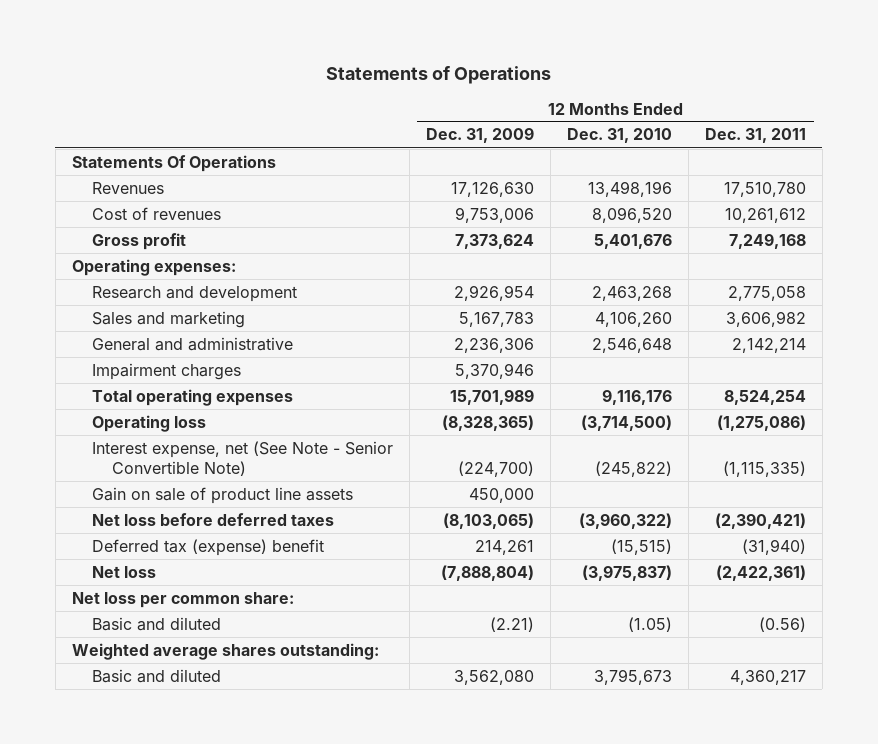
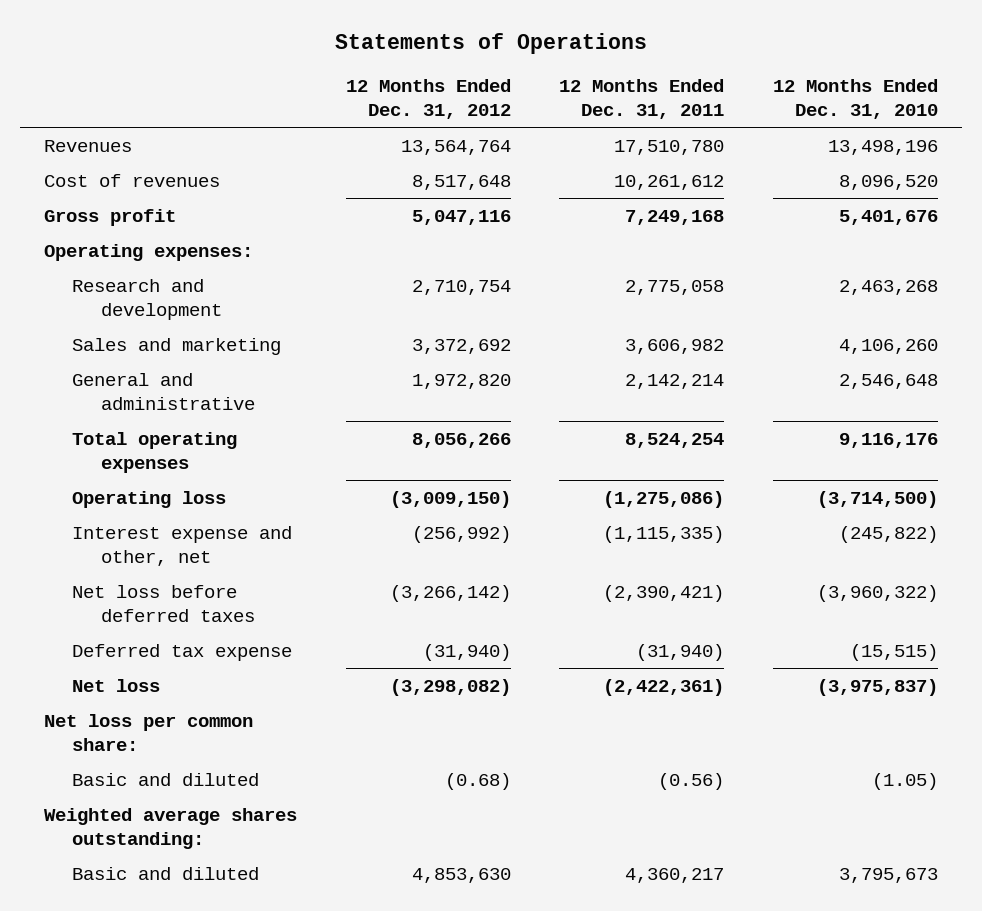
- | 12 Months Ended Dec. 31, 2009 | 12 Months Ended Dec. 31, 2010 | 12 Months Ended Dec. 31, 2011
+ | 12 Months Ended Dec. 31, 2012 | 12 Months Ended Dec. 31, 2011 | 12 Months Ended Dec. 31, 2010
- Statements Of Operations
- Impairment charges | 5,370,946 | |
- Interest expense, net (See Note - Senior Convertible Note) | (224,700) | (245,822) | (1,115,335)
- Gain on sale of product line assets | 450,000 | |
+ Interest expense and other, net | (256,992) | (1,115,335) | (245,822)
- Deferred tax (expense) benefit | 214,261 | (15,515) | (31,940)
+ Deferred tax expense | (31,940) | (31,940) | (15,515)

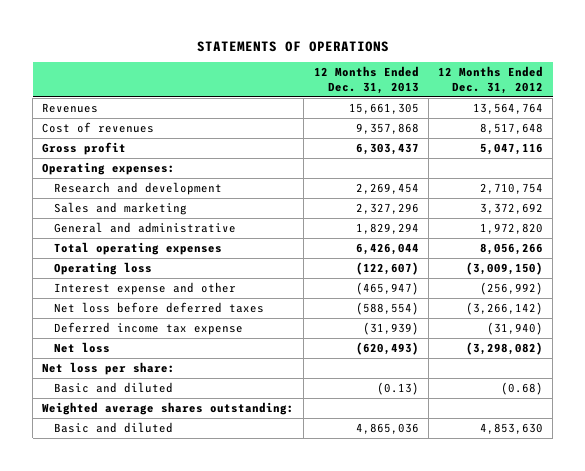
- Statements of Operations
+ STATEMENTS OF OPERATIONS
- | 12 Months Ended Dec. 31, 2012 | 12 Months Ended Dec. 31, 2011 | 12 Months Ended Dec. 31, 2010
+ | 12 Months Ended Dec. 31, 2013 | 12 Months Ended Dec. 31, 2012
- Interest expense and other, net | (256,992) | (1,115,335) | (245,822)
+ Interest expense and other | (465,947) | (256,992)
- Deferred tax expense | (31,940) | (31,940) | (15,515)
+ Deferred income tax expense | (31,939) | (31,940)
- Net loss per common share:
+ Net loss per share:

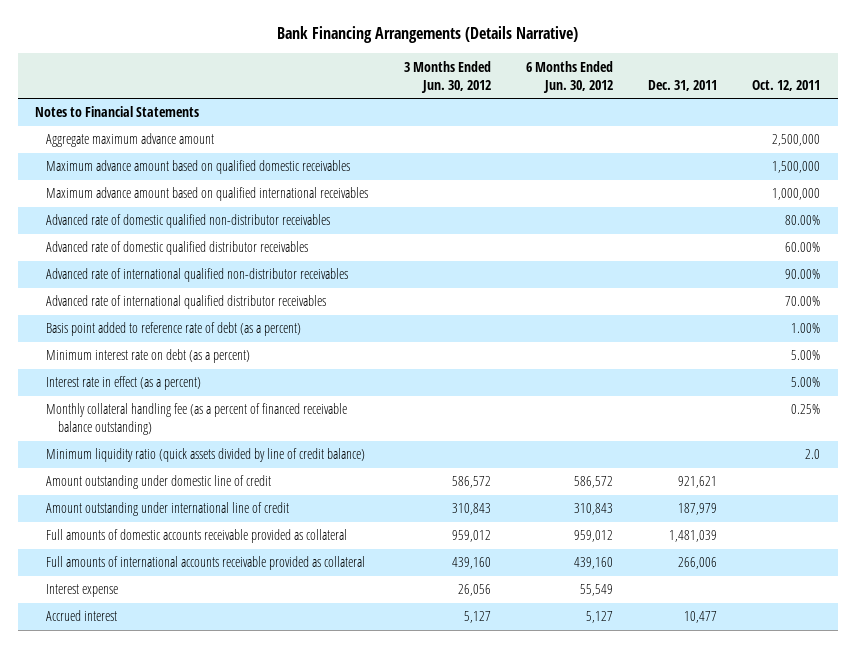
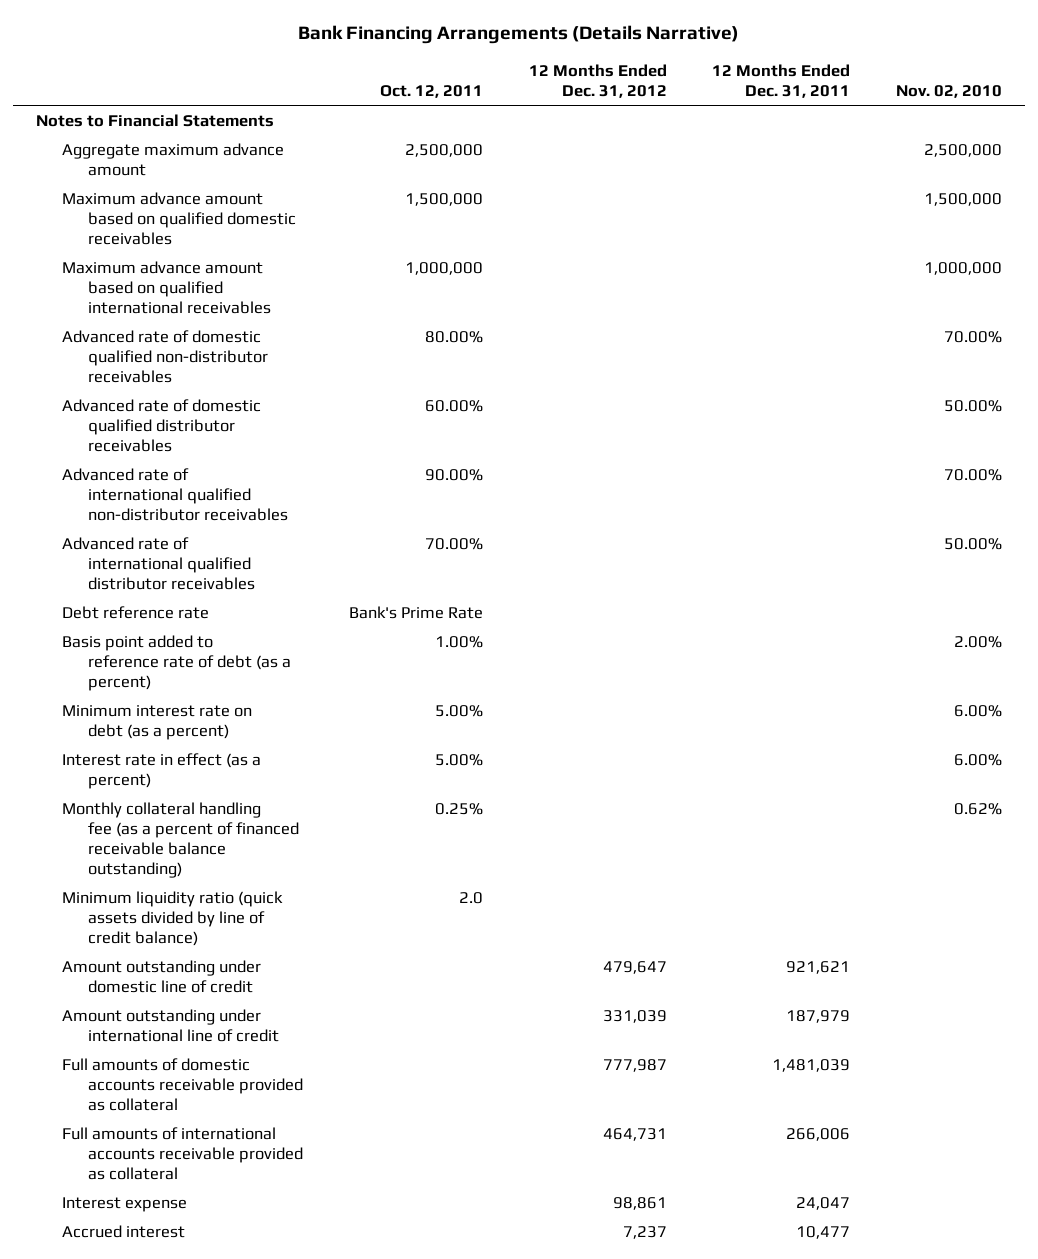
- | 3 Months Ended Jun. 30, 2012 | 6 Months Ended Jun. 30, 2012 | Dec. 31, 2011 | Oct. 12, 2011
+ | Oct. 12, 2011 | 12 Months Ended Dec. 31, 2012 | 12 Months Ended Dec. 31, 2011 | Nov. 02, 2010
+ Debt reference rate | Bank's Prime Rate | | |

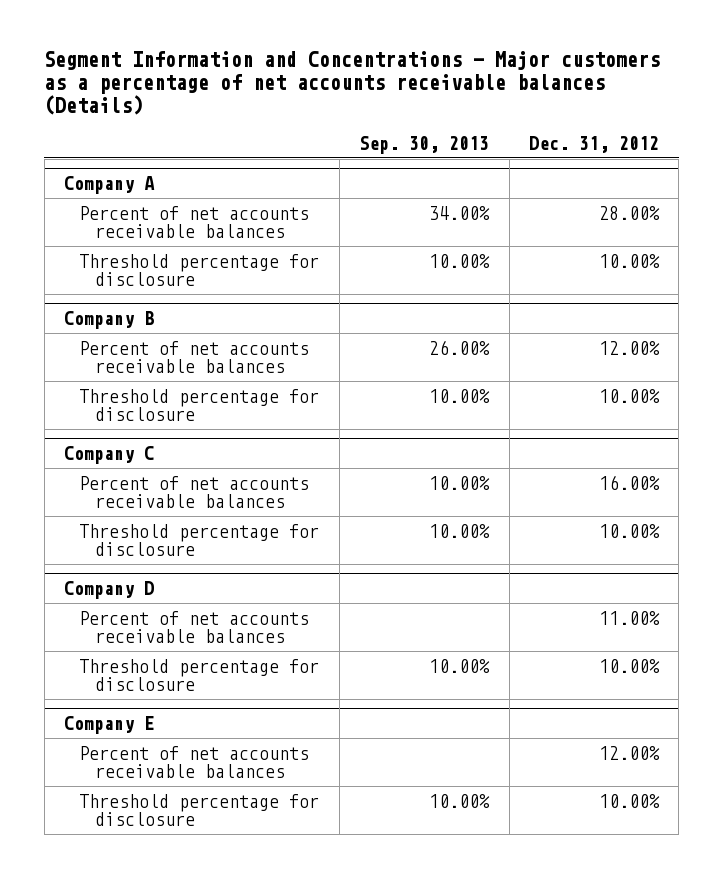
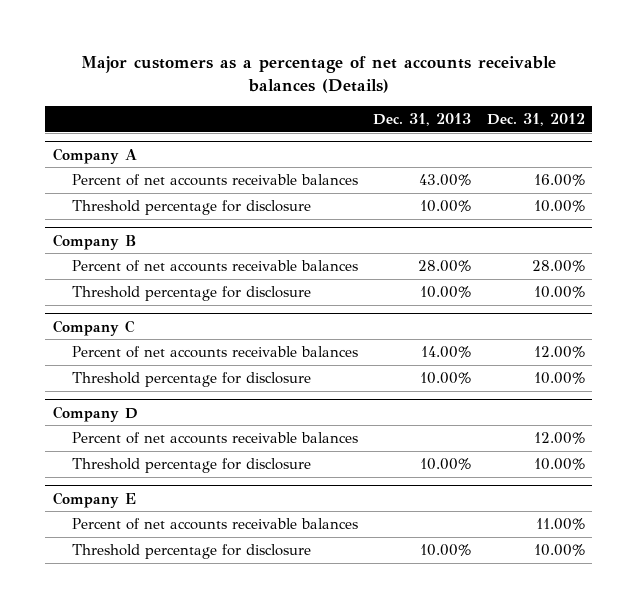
- Segment Information and Concentrations - Major customers as a percentage of net accounts receivable balances (Details)
+ Major customers as a percentage of net accounts receivable balances (Details)
- | Sep. 30, 2013 | Dec. 31, 2012
+ | Dec. 31, 2013 | Dec. 31, 2012
@ Company A
- Percent of net accounts receivable balances | 34.00% | 28.00%
+ Percent of net accounts receivable balances | 43.00% | 16.00%
@ Company B
- Percent of net accounts receivable balances | 26.00% | 12.00%
+ Percent of net accounts receivable balances | 28.00% | 28.00%
@ Company C
- Percent of net accounts receivable balances | 10.00% | 16.00%
+ Percent of net accounts receivable balances | 14.00% | 12.00%
@ Company D
- Percent of net accounts receivable balances | | 11.00%
+ Percent of net accounts receivable balances | | 12.00%
@ Company E
- Percent of net accounts receivable balances | | 12.00%
+ Percent of net accounts receivable balances | | 11.00%

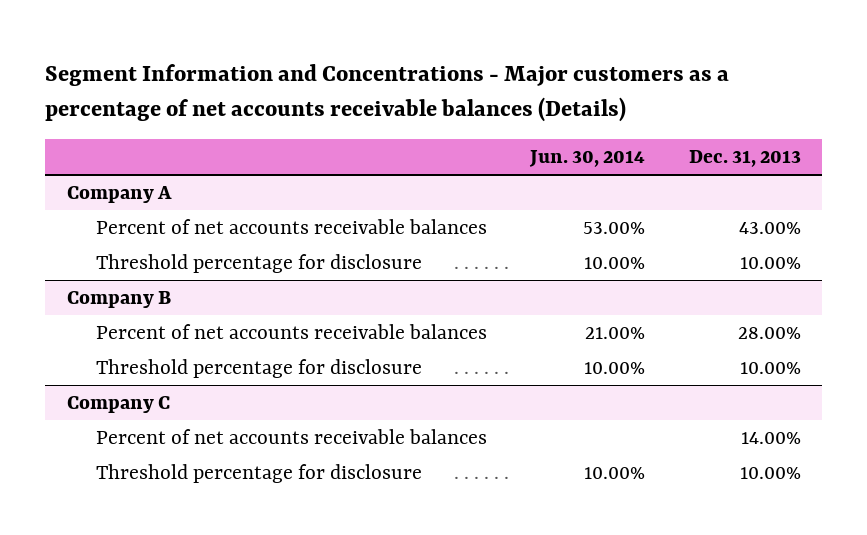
- Major customers as a percentage of net accounts receivable balances (Details)
+ Segment Information and Concentrations - Major customers as a percentage of net accounts receivable balances (Details)
- | Dec. 31, 2013 | Dec. 31, 2012
+ | Jun. 30, 2014 | Dec. 31, 2013
- Company D
- Percent of net accounts receivable balances | | 12.00%
- Threshold percentage for disclosure | 10.00% | 10.00%
- Company E
- Percent of net accounts receivable balances | | 11.00%
- Threshold percentage for disclosure | 10.00% | 10.00%

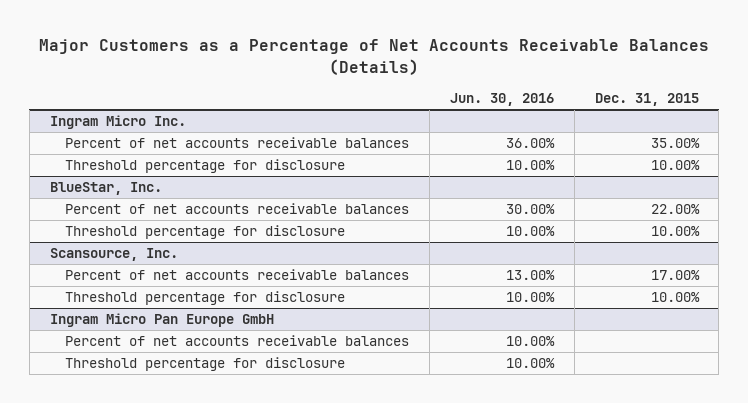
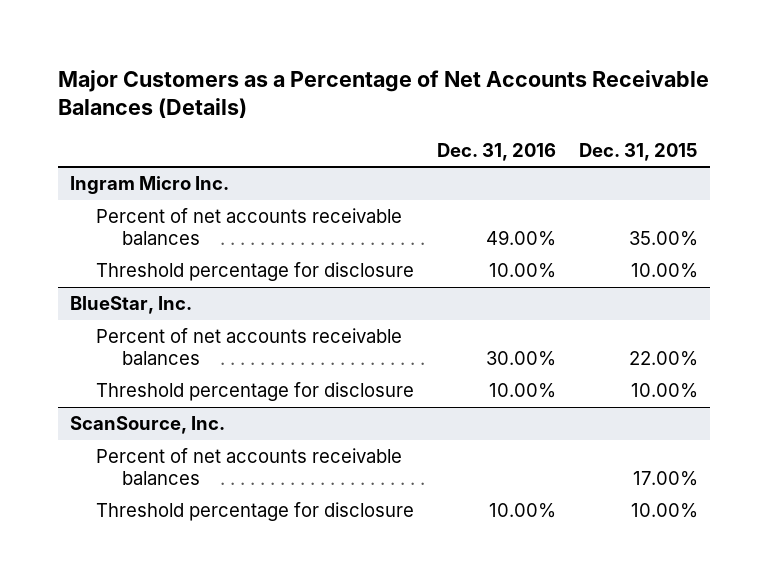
- | Jun. 30, 2016 | Dec. 31, 2015
+ | Dec. 31, 2016 | Dec. 31, 2015
- Scansource, Inc.
+ ScanSource, Inc.
- Ingram Micro Pan Europe GmbH
- Percent of net accounts receivable balances | 10.00% |
- Threshold percentage for disclosure | 10.00% |

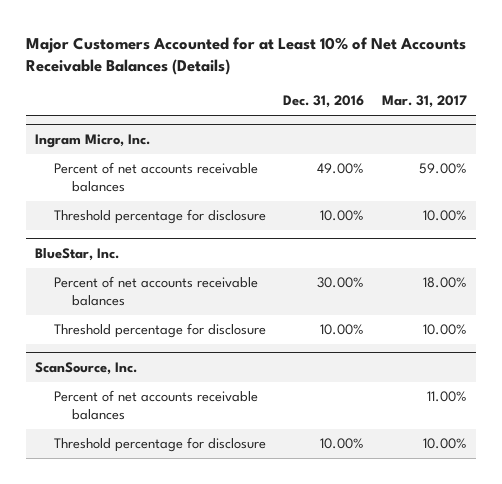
- Major Customers as a Percentage of Net Accounts Receivable Balances (Details)
+ Major Customers Accounted for at Least 10% of Net Accounts Receivable Balances (Details)
- | Dec. 31, 2016 | Dec. 31, 2015
+ | Dec. 31, 2016 | Mar. 31, 2017
- Ingram Micro Inc.
+ Ingram Micro, Inc.

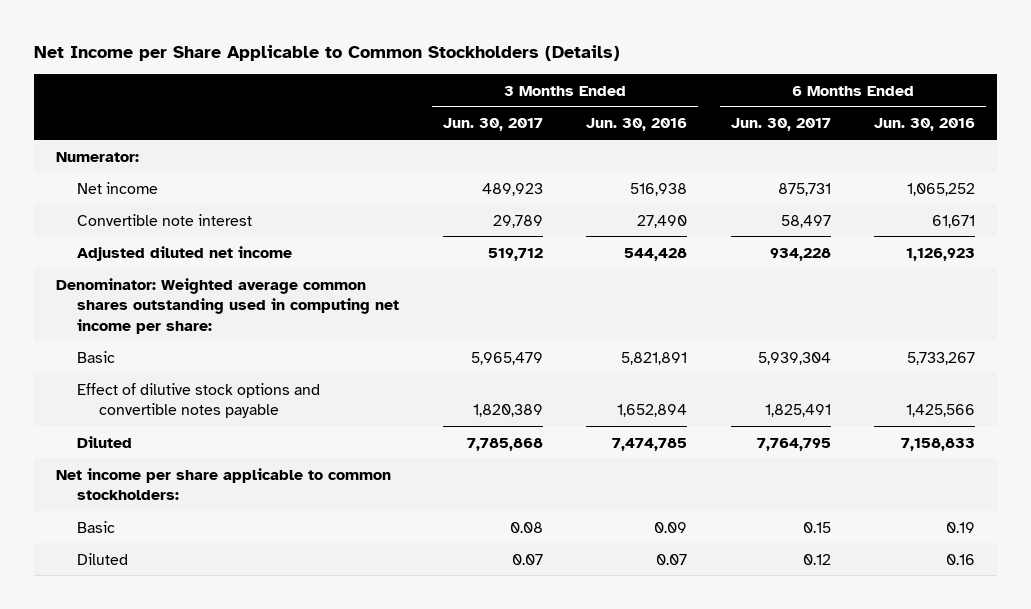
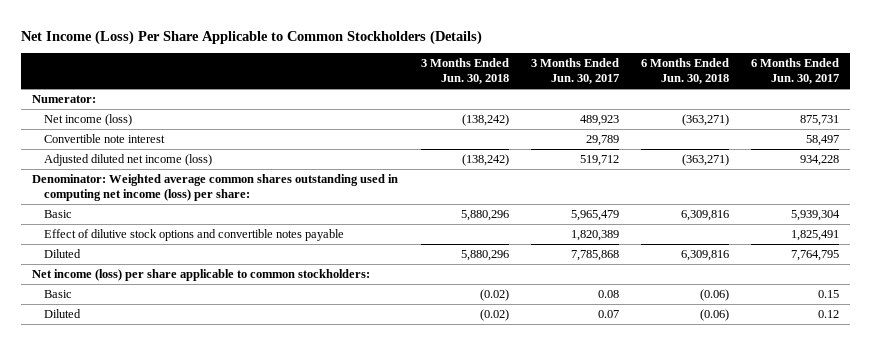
- Net Income per Share Applicable to Common Stockholders (Details)
+ Net Income (Loss) Per Share Applicable to Common Stockholders (Details)
- | 3 Months Ended Jun. 30, 2017 | 3 Months Ended Jun. 30, 2016 | 6 Months Ended Jun. 30, 2017 | 6 Months Ended Jun. 30, 2016
+ | 3 Months Ended Jun. 30, 2018 | 3 Months Ended Jun. 30, 2017 | 6 Months Ended Jun. 30, 2018 | 6 Months Ended Jun. 30, 2017
- Net income | 489,923 | 516,938 | 875,731 | 1,065,252
+ Net income (loss) | (138,242) | 489,923 | (363,271) | 875,731
- Adjusted diluted net income | 519,712 | 544,428 | 934,228 | 1,126,923
- Denominator: Weighted average common shares outstanding used in computing net income per share:
+ Adjusted diluted net income (loss) | (138,242) | 519,712 | (363,271) | 934,228
+ Denominator: Weighted average common shares outstanding used in computing net income (loss) per share:
- Net income per share applicable to common stockholders:
+ Net income (loss) per share applicable to common stockholders:

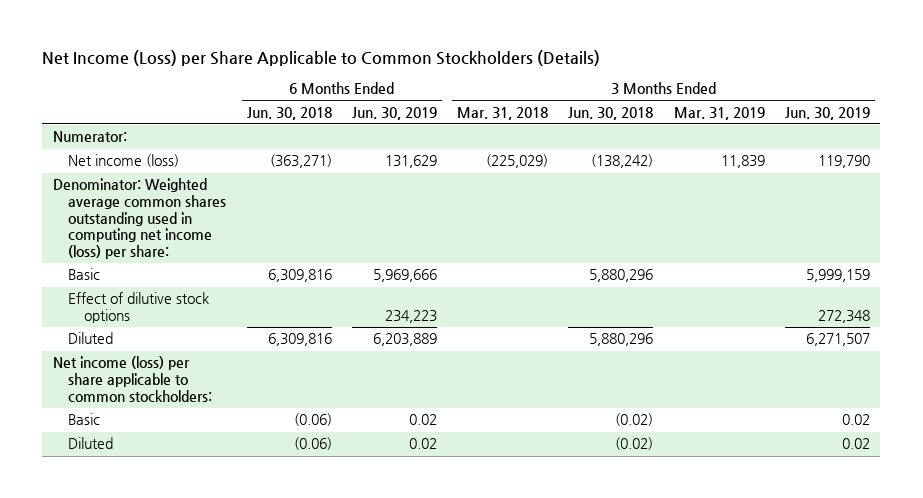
- Net Income (Loss) Per Share Applicable to Common Stockholders (Details)
+ Net Income (Loss) per Share Applicable to Common Stockholders (Details)
- | 3 Months Ended Jun. 30, 2018 | 3 Months Ended Jun. 30, 2017 | 6 Months Ended Jun. 30, 2018 | 6 Months Ended Jun. 30, 2017
+ | 6 Months Ended Jun. 30, 2018 | 6 Months Ended Jun. 30, 2019 | 3 Months Ended Mar. 31, 2018 | 3 Months Ended Jun. 30, 2018 | 3 Months Ended Mar. 31, 2019 | 3 Months Ended Jun. 30, 2019
- Convertible note interest | | 29,789 | | 58,497
- Adjusted diluted net income (loss) | (138,242) | 519,712 | (363,271) | 934,228
- Effect of dilutive stock options and convertible notes payable | | 1,820,389 | | 1,825,491
+ Effect of dilutive stock options | | 234,223 | | | | 272,348

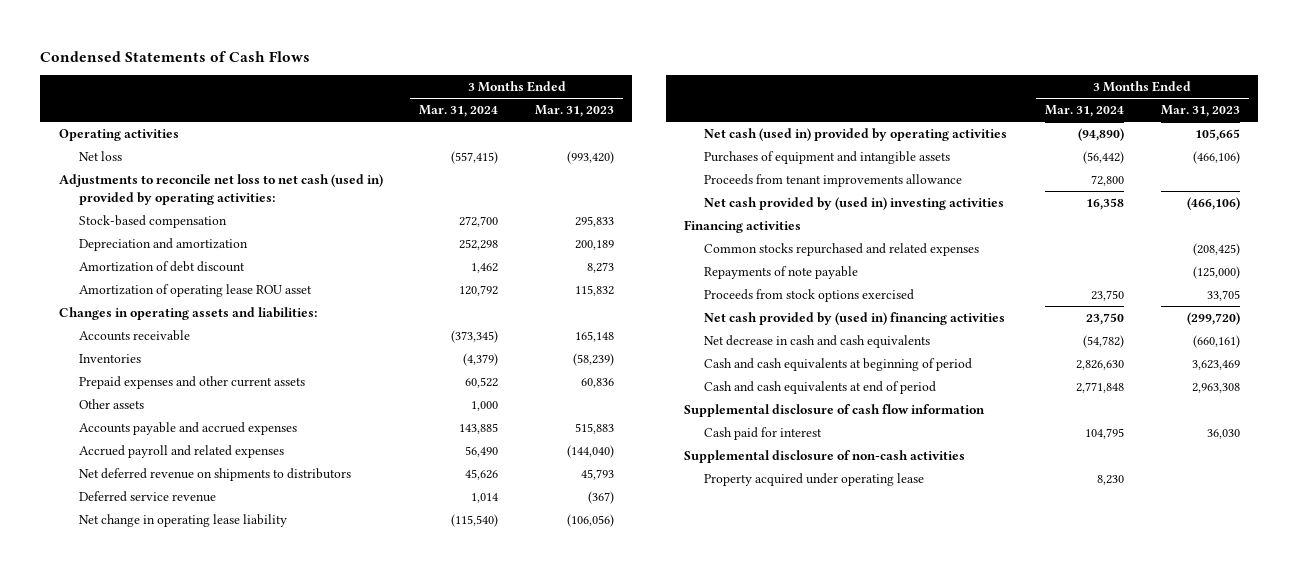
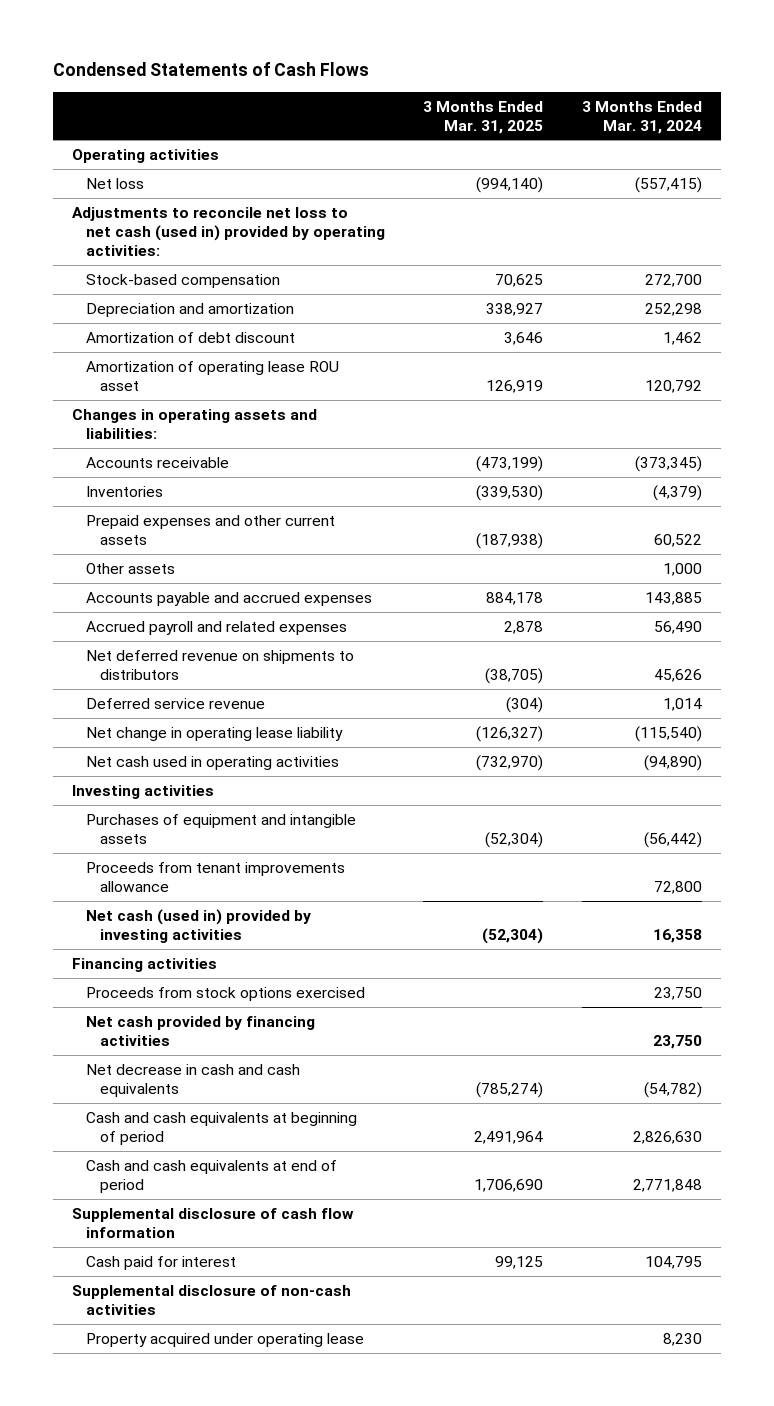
- | 3 Months Ended Mar. 31, 2024 | 3 Months Ended Mar. 31, 2023
+ | 3 Months Ended Mar. 31, 2025 | 3 Months Ended Mar. 31, 2024
- Net cash (used in) provided by operating activities | (94,890) | 105,665
+ Net cash used in operating activities | (732,970) | (94,890)
+ Investing activities
- Net cash provided by (used in) investing activities | 16,358 | (466,106)
+ Net cash (used in) provided by investing activities | (52,304) | 16,358
- Common stocks repurchased and related expenses | | (208,425)
- Repayments of note payable | | (125,000)
- Net cash provided by (used in) financing activities | 23,750 | (299,720)
+ Net cash provided by financing activities | | 23,750

